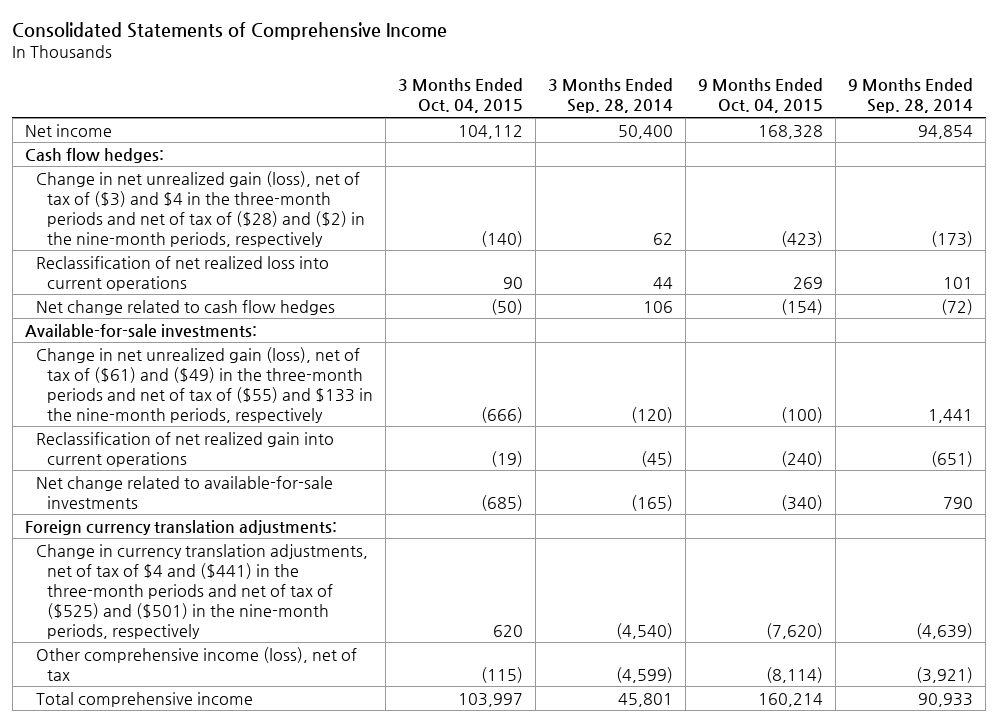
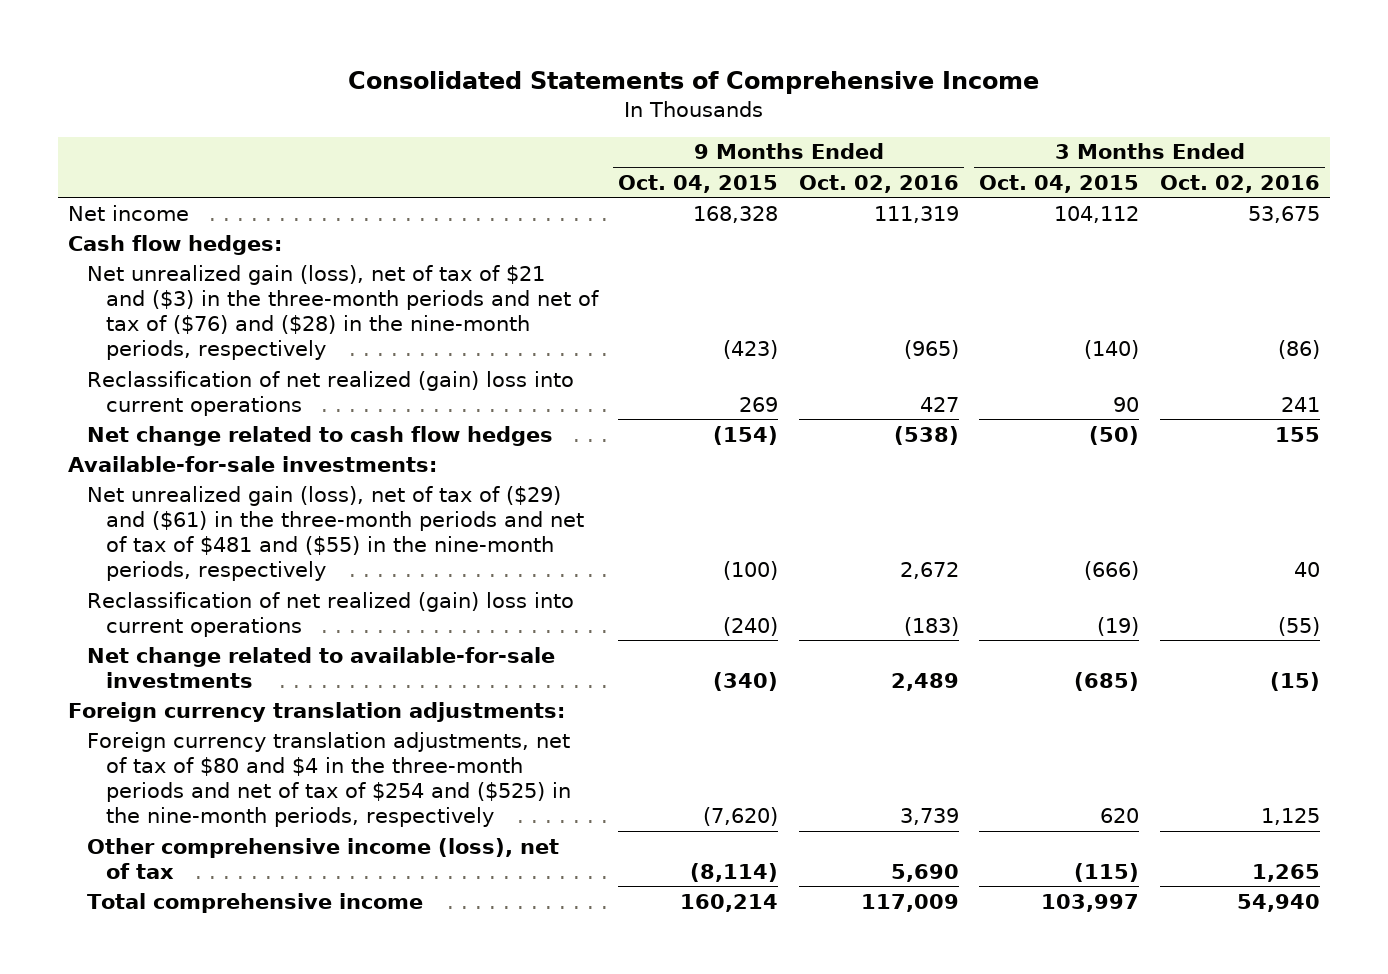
- | 3 Months Ended Oct. 04, 2015 | 3 Months Ended Sep. 28, 2014 | 9 Months Ended Oct. 04, 2015 | 9 Months Ended Sep. 28, 2014
+ | 9 Months Ended Oct. 04, 2015 | 9 Months Ended Oct. 02, 2016 | 3 Months Ended Oct. 04, 2015 | 3 Months Ended Oct. 02, 2016
- Change in net unrealized gain (loss), net of tax of ($3) and $4 in the three-month periods and net of tax of ($28) and ($2) in the nine-month periods, respectively | (140) | 62 | (423) | (173)
- Reclassification of net realized loss into current operations | 90 | 44 | 269 | 101
+ Net unrealized gain (loss), net of tax of $21 and ($3) in the three-month periods and net of tax of ($76) and ($28) in the nine-month periods, respectively | (423) | (965) | (140) | (86)
+ Reclassification of net realized (gain) loss into current operations | 269 | 427 | 90 | 241
- Change in net unrealized gain (loss), net of tax of ($61) and ($49) in the three-month periods and net of tax of ($55) and $133 in the nine-month periods, respectively | (666) | (120) | (100) | 1,441
- Reclassification of net realized gain into current operations | (19) | (45) | (240) | (651)
+ Net unrealized gain (loss), net of tax of ($29) and ($61) in the three-month periods and net of tax of $481 and ($55) in the nine-month periods, respectively | (100) | 2,672 | (666) | 40
+ Reclassification of net realized (gain) loss into current operations | (240) | (183) | (19) | (55)
- Change in currency translation adjustments, net of tax of $4 and ($441) in the three-month periods and net of tax of ($525) and ($501) in the nine-month periods, respectively | 620 | (4,540) | (7,620) | (4,639)
+ Foreign currency translation adjustments, net of tax of $80 and $4 in the three-month periods and net of tax of $254 and ($525) in the nine-month periods, respectively | (7,620) | 3,739 | 620 | 1,125

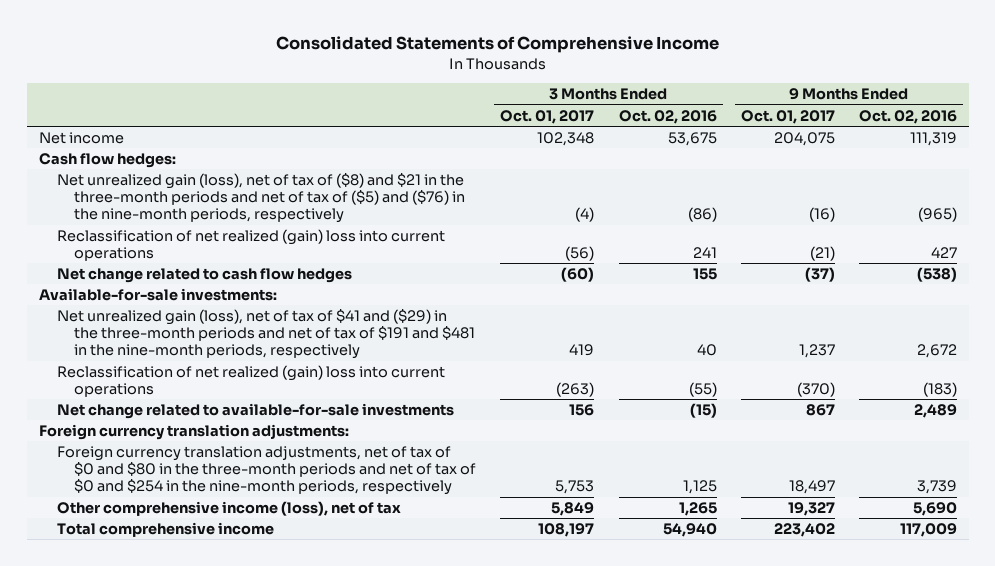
- | 9 Months Ended Oct. 04, 2015 | 9 Months Ended Oct. 02, 2016 | 3 Months Ended Oct. 04, 2015 | 3 Months Ended Oct. 02, 2016
+ | 3 Months Ended Oct. 01, 2017 | 3 Months Ended Oct. 02, 2016 | 9 Months Ended Oct. 01, 2017 | 9 Months Ended Oct. 02, 2016
- Net unrealized gain (loss), net of tax of $21 and ($3) in the three-month periods and net of tax of ($76) and ($28) in the nine-month periods, respectively | (423) | (965) | (140) | (86)
+ Net unrealized gain (loss), net of tax of ($8) and $21 in the three-month periods and net of tax of ($5) and ($76) in the nine-month periods, respectively | (4) | (86) | (16) | (965)
- Net unrealized gain (loss), net of tax of ($29) and ($61) in the three-month periods and net of tax of $481 and ($55) in the nine-month periods, respectively | (100) | 2,672 | (666) | 40
+ Net unrealized gain (loss), net of tax of $41 and ($29) in the three-month periods and net of tax of $191 and $481 in the nine-month periods, respectively | 419 | 40 | 1,237 | 2,672
- Foreign currency translation adjustments, net of tax of $80 and $4 in the three-month periods and net of tax of $254 and ($525) in the nine-month periods, respectively | (7,620) | 3,739 | 620 | 1,125
+ Foreign currency translation adjustments, net of tax of $0 and $80 in the three-month periods and net of tax of $0 and $254 in the nine-month periods, respectively | 5,753 | 1,125 | 18,497 | 3,739

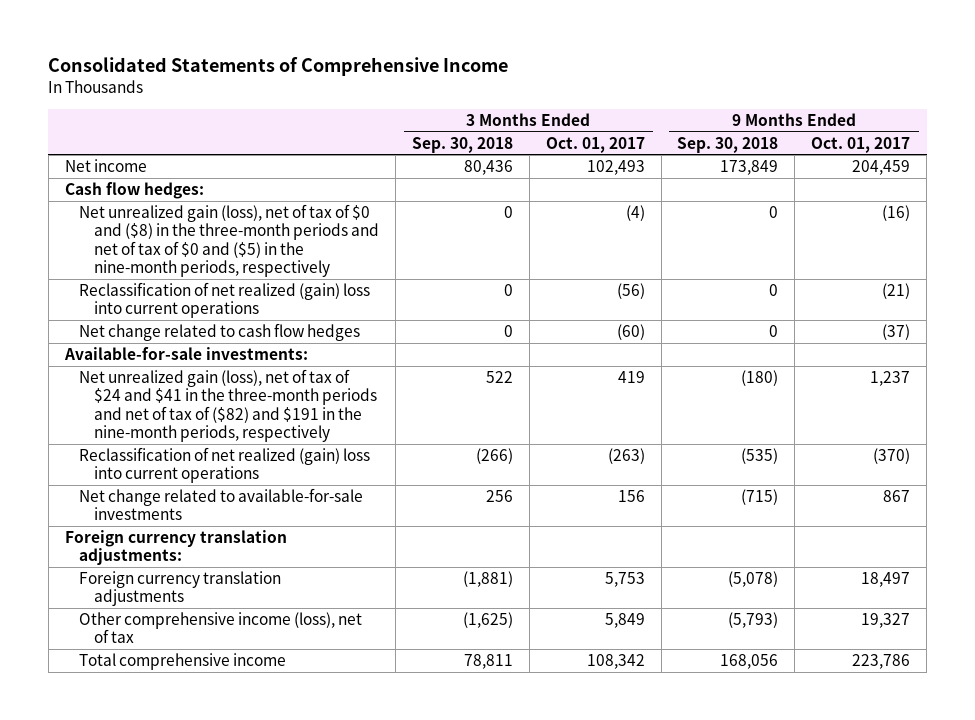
- | 3 Months Ended Oct. 01, 2017 | 3 Months Ended Oct. 02, 2016 | 9 Months Ended Oct. 01, 2017 | 9 Months Ended Oct. 02, 2016
+ | 3 Months Ended Sep. 30, 2018 | 3 Months Ended Oct. 01, 2017 | 9 Months Ended Sep. 30, 2018 | 9 Months Ended Oct. 01, 2017
- Net income | 102,348 | 53,675 | 204,075 | 111,319
+ Net income | 80,436 | 102,493 | 173,849 | 204,459
- Net unrealized gain (loss), net of tax of ($8) and $21 in the three-month periods and net of tax of ($5) and ($76) in the nine-month periods, respectively | (4) | (86) | (16) | (965)
+ Net unrealized gain (loss), net of tax of $0 and ($8) in the three-month periods and net of tax of $0 and ($5) in the nine-month periods, respectively | 0 | (4) | 0 | (16)
- Net unrealized gain (loss), net of tax of $41 and ($29) in the three-month periods and net of tax of $191 and $481 in the nine-month periods, respectively | 419 | 40 | 1,237 | 2,672
+ Net unrealized gain (loss), net of tax of $24 and $41 in the three-month periods and net of tax of ($82) and $191 in the nine-month periods, respectively | 522 | 419 | (180) | 1,237
- Foreign currency translation adjustments, net of tax of $0 and $80 in the three-month periods and net of tax of $0 and $254 in the nine-month periods, respectively | 5,753 | 1,125 | 18,497 | 3,739
+ Foreign currency translation adjustments | (1,881) | 5,753 | (5,078) | 18,497
- Total comprehensive income | 108,197 | 54,940 | 223,402 | 117,009
+ Total comprehensive income | 78,811 | 108,342 | 168,056 | 223,786

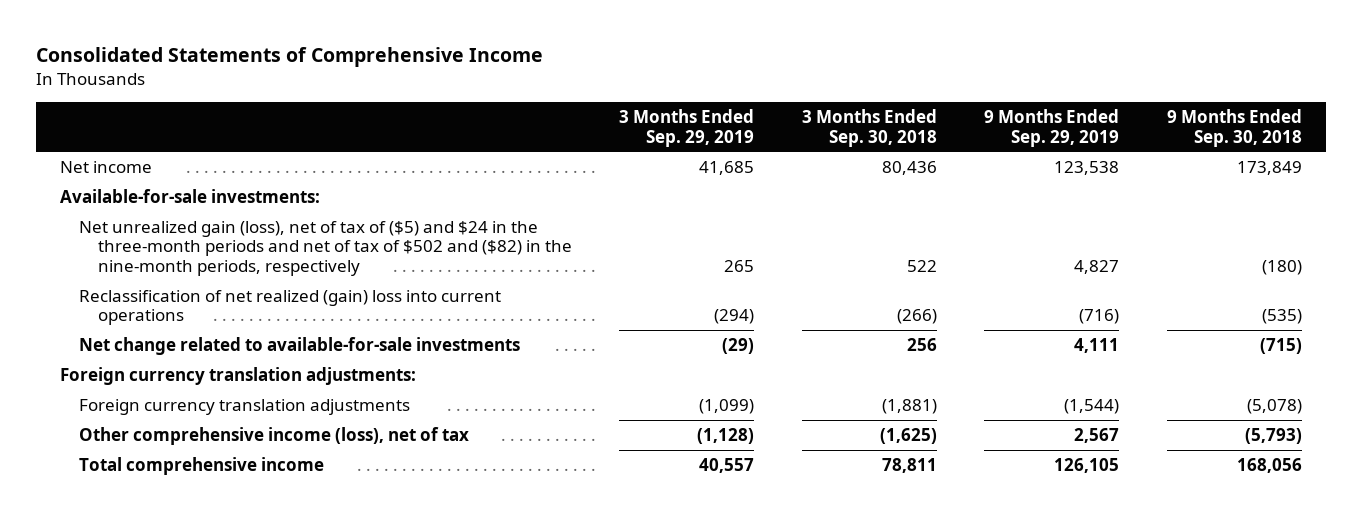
- | 3 Months Ended Sep. 30, 2018 | 3 Months Ended Oct. 01, 2017 | 9 Months Ended Sep. 30, 2018 | 9 Months Ended Oct. 01, 2017
+ | 3 Months Ended Sep. 29, 2019 | 3 Months Ended Sep. 30, 2018 | 9 Months Ended Sep. 29, 2019 | 9 Months Ended Sep. 30, 2018
- Cash flow hedges:
- Net unrealized gain (loss), net of tax of $0 and ($8) in the three-month periods and net of tax of $0 and ($5) in the nine-month periods, respectively | 0 | (4) | 0 | (16)
- Reclassification of net realized (gain) loss into current operations | 0 | (56) | 0 | (21)
- Net change related to cash flow hedges | 0 | (60) | 0 | (37)
- Net unrealized gain (loss), net of tax of $24 and $41 in the three-month periods and net of tax of ($82) and $191 in the nine-month periods, respectively | 522 | 419 | (180) | 1,237
+ Net unrealized gain (loss), net of tax of ($5) and $24 in the three-month periods and net of tax of $502 and ($82) in the nine-month periods, respectively | 265 | 522 | 4,827 | (180)

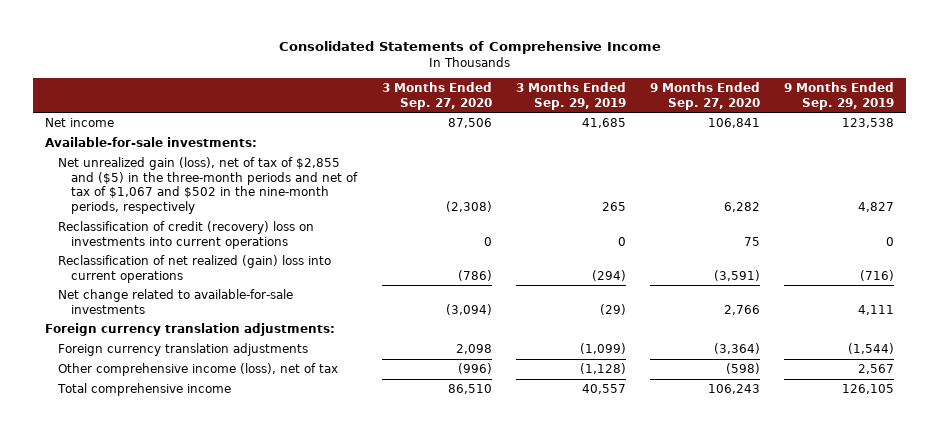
- | 3 Months Ended Sep. 29, 2019 | 3 Months Ended Sep. 30, 2018 | 9 Months Ended Sep. 29, 2019 | 9 Months Ended Sep. 30, 2018
+ | 3 Months Ended Sep. 27, 2020 | 3 Months Ended Sep. 29, 2019 | 9 Months Ended Sep. 27, 2020 | 9 Months Ended Sep. 29, 2019
- Net unrealized gain (loss), net of tax of ($5) and $24 in the three-month periods and net of tax of $502 and ($82) in the nine-month periods, respectively | 265 | 522 | 4,827 | (180)
+ Net unrealized gain (loss), net of tax of $2,855 and ($5) in the three-month periods and net of tax of $1,067 and $502 in the nine-month periods, respectively | (2,308) | 265 | 6,282 | 4,827
+ Reclassification of credit (recovery) loss on investments into current operations | 0 | 0 | 75 | 0

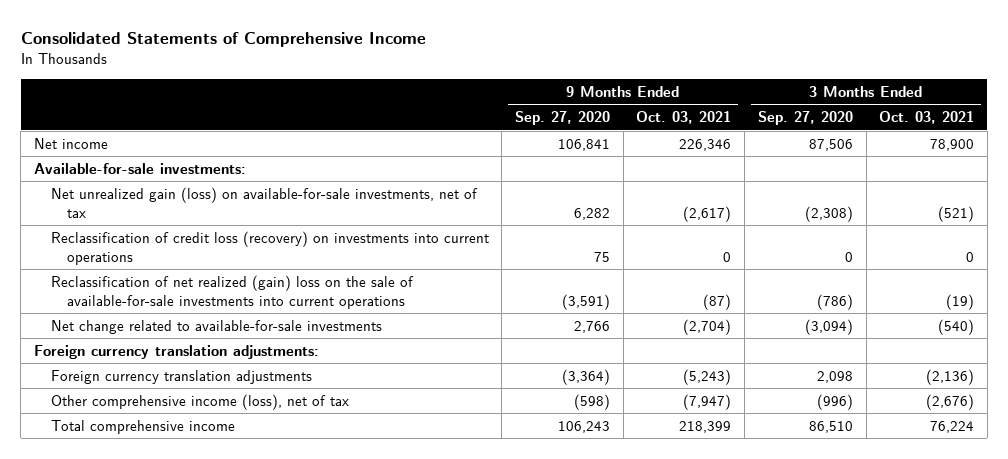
- | 3 Months Ended Sep. 27, 2020 | 3 Months Ended Sep. 29, 2019 | 9 Months Ended Sep. 27, 2020 | 9 Months Ended Sep. 29, 2019
+ | 9 Months Ended Sep. 27, 2020 | 9 Months Ended Oct. 03, 2021 | 3 Months Ended Sep. 27, 2020 | 3 Months Ended Oct. 03, 2021
- Net unrealized gain (loss), net of tax of $2,855 and ($5) in the three-month periods and net of tax of $1,067 and $502 in the nine-month periods, respectively | (2,308) | 265 | 6,282 | 4,827
- Reclassification of credit (recovery) loss on investments into current operations | 0 | 0 | 75 | 0
- Reclassification of net realized (gain) loss into current operations | (786) | (294) | (3,591) | (716)
+ Net unrealized gain (loss) on available-for-sale investments, net of tax | 6,282 | (2,617) | (2,308) | (521)
+ Reclassification of credit loss (recovery) on investments into current operations | 75 | 0 | 0 | 0
+ Reclassification of net realized (gain) loss on the sale of available-for-sale investments into current operations | (3,591) | (87) | (786) | (19)

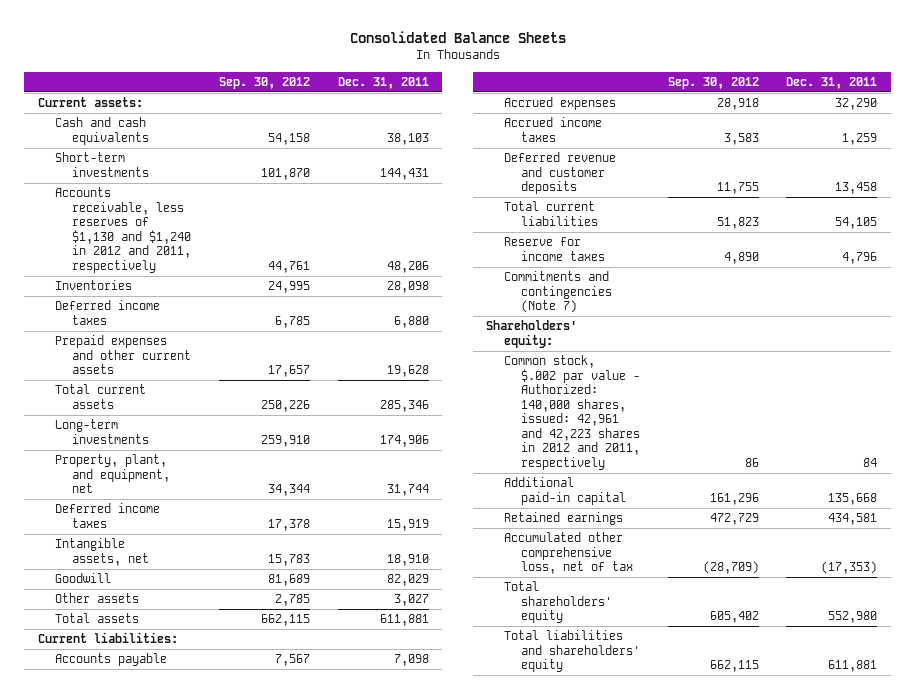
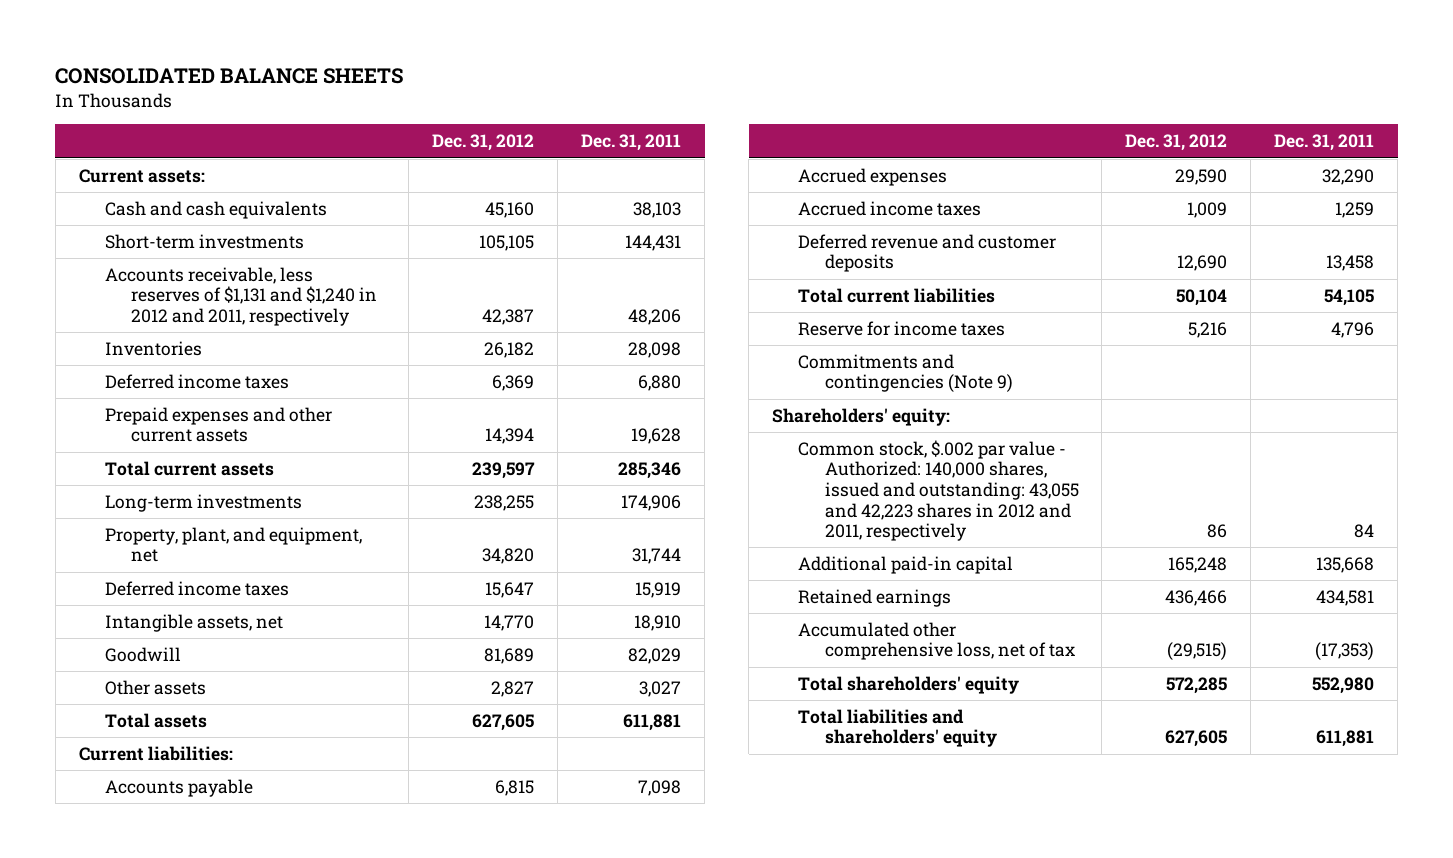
- Consolidated Balance Sheets
+ CONSOLIDATED BALANCE SHEETS
- | Sep. 30, 2012 | Dec. 31, 2011
+ | Dec. 31, 2012 | Dec. 31, 2011
- Accounts receivable, less reserves of $1,130 and $1,240 in 2012 and 2011, respectively | 44,761 | 48,206
+ Accounts receivable, less reserves of $1,131 and $1,240 in 2012 and 2011, respectively | 42,387 | 48,206
- Commitments and contingencies (Note 7)
+ Commitments and contingencies (Note 9)
- Common stock, $.002 par value - Authorized: 140,000 shares, issued: 42,961 and 42,223 shares in 2012 and 2011, respectively | 86 | 84
+ Common stock, $.002 par value - Authorized: 140,000 shares, issued and outstanding: 43,055 and 42,223 shares in 2012 and 2011, respectively | 86 | 84

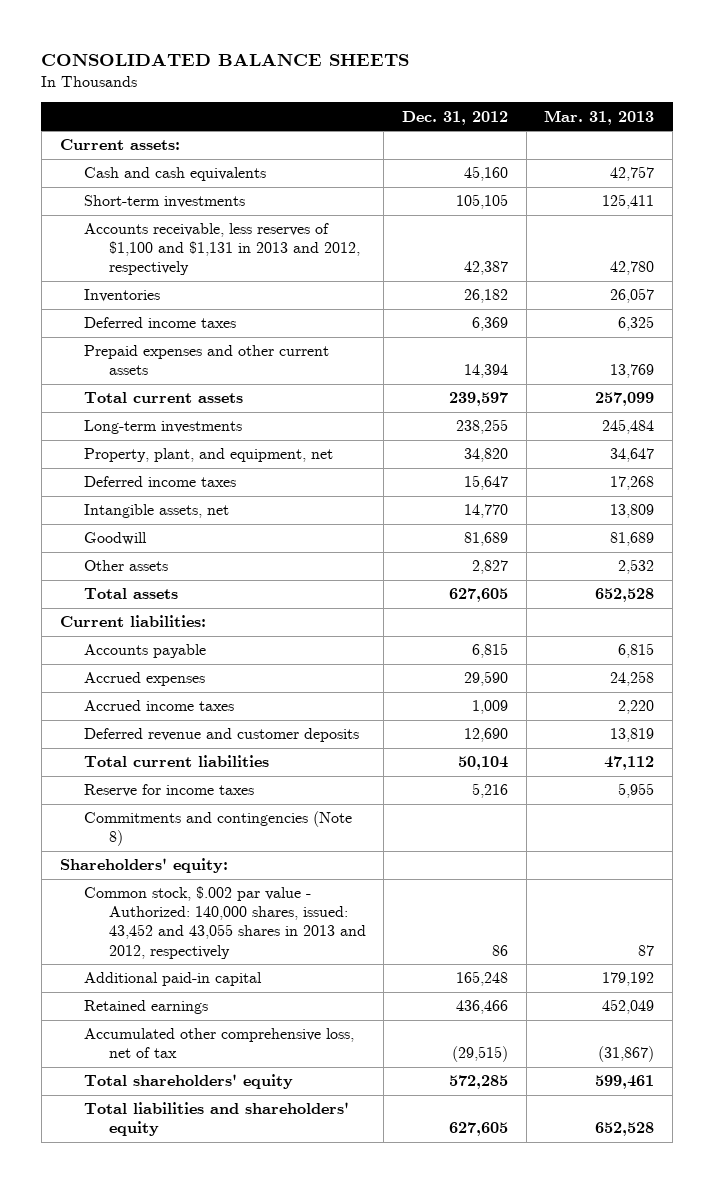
- | Dec. 31, 2012 | Dec. 31, 2011
+ | Dec. 31, 2012 | Mar. 31, 2013
- Accounts receivable, less reserves of $1,131 and $1,240 in 2012 and 2011, respectively | 42,387 | 48,206
+ Accounts receivable, less reserves of $1,100 and $1,131 in 2013 and 2012, respectively | 42,387 | 42,780
- Commitments and contingencies (Note 9)
+ Commitments and contingencies (Note 8)
- Common stock, $.002 par value - Authorized: 140,000 shares, issued and outstanding: 43,055 and 42,223 shares in 2012 and 2011, respectively | 86 | 84
+ Common stock, $.002 par value - Authorized: 140,000 shares, issued: 43,452 and 43,055 shares in 2013 and 2012, respectively | 86 | 87

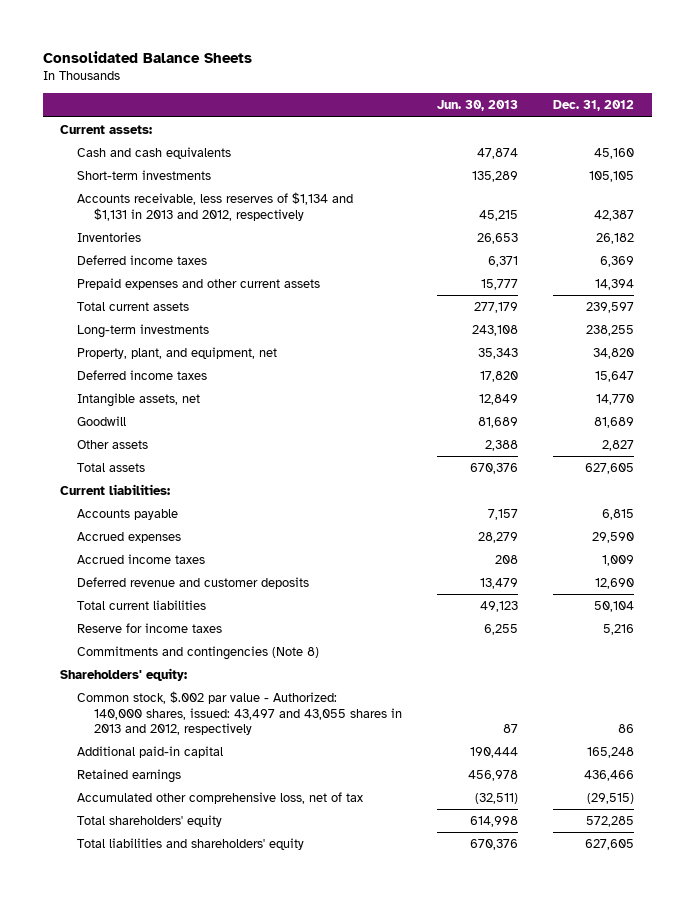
- CONSOLIDATED BALANCE SHEETS
+ Consolidated Balance Sheets
- | Dec. 31, 2012 | Mar. 31, 2013
+ | Jun. 30, 2013 | Dec. 31, 2012
- Accounts receivable, less reserves of $1,100 and $1,131 in 2013 and 2012, respectively | 42,387 | 42,780
+ Accounts receivable, less reserves of $1,134 and $1,131 in 2013 and 2012, respectively | 45,215 | 42,387
- Common stock, $.002 par value - Authorized: 140,000 shares, issued: 43,452 and 43,055 shares in 2013 and 2012, respectively | 86 | 87
+ Common stock, $.002 par value - Authorized: 140,000 shares, issued: 43,497 and 43,055 shares in 2013 and 2012, respectively | 87 | 86

